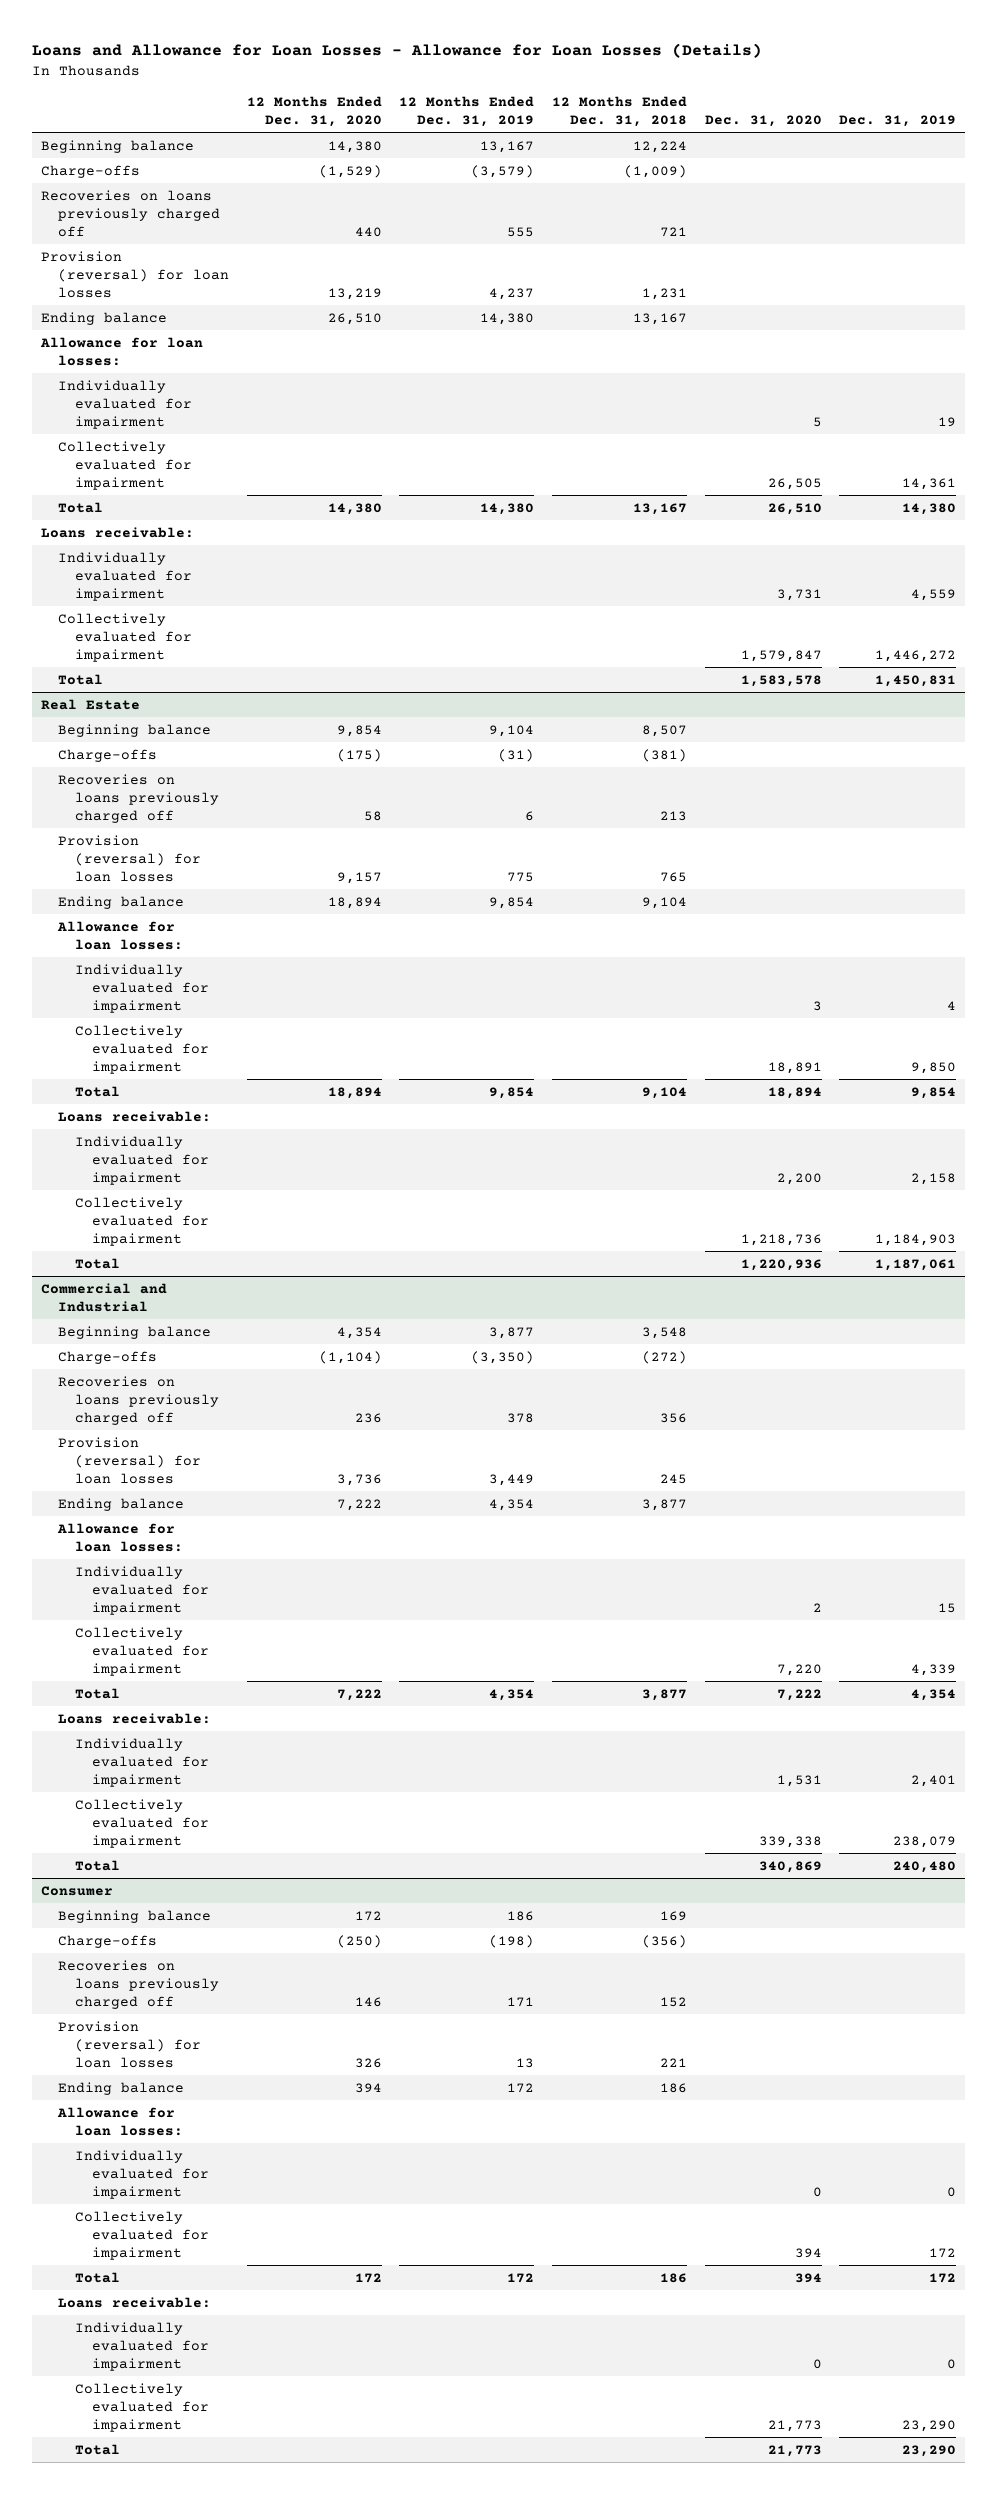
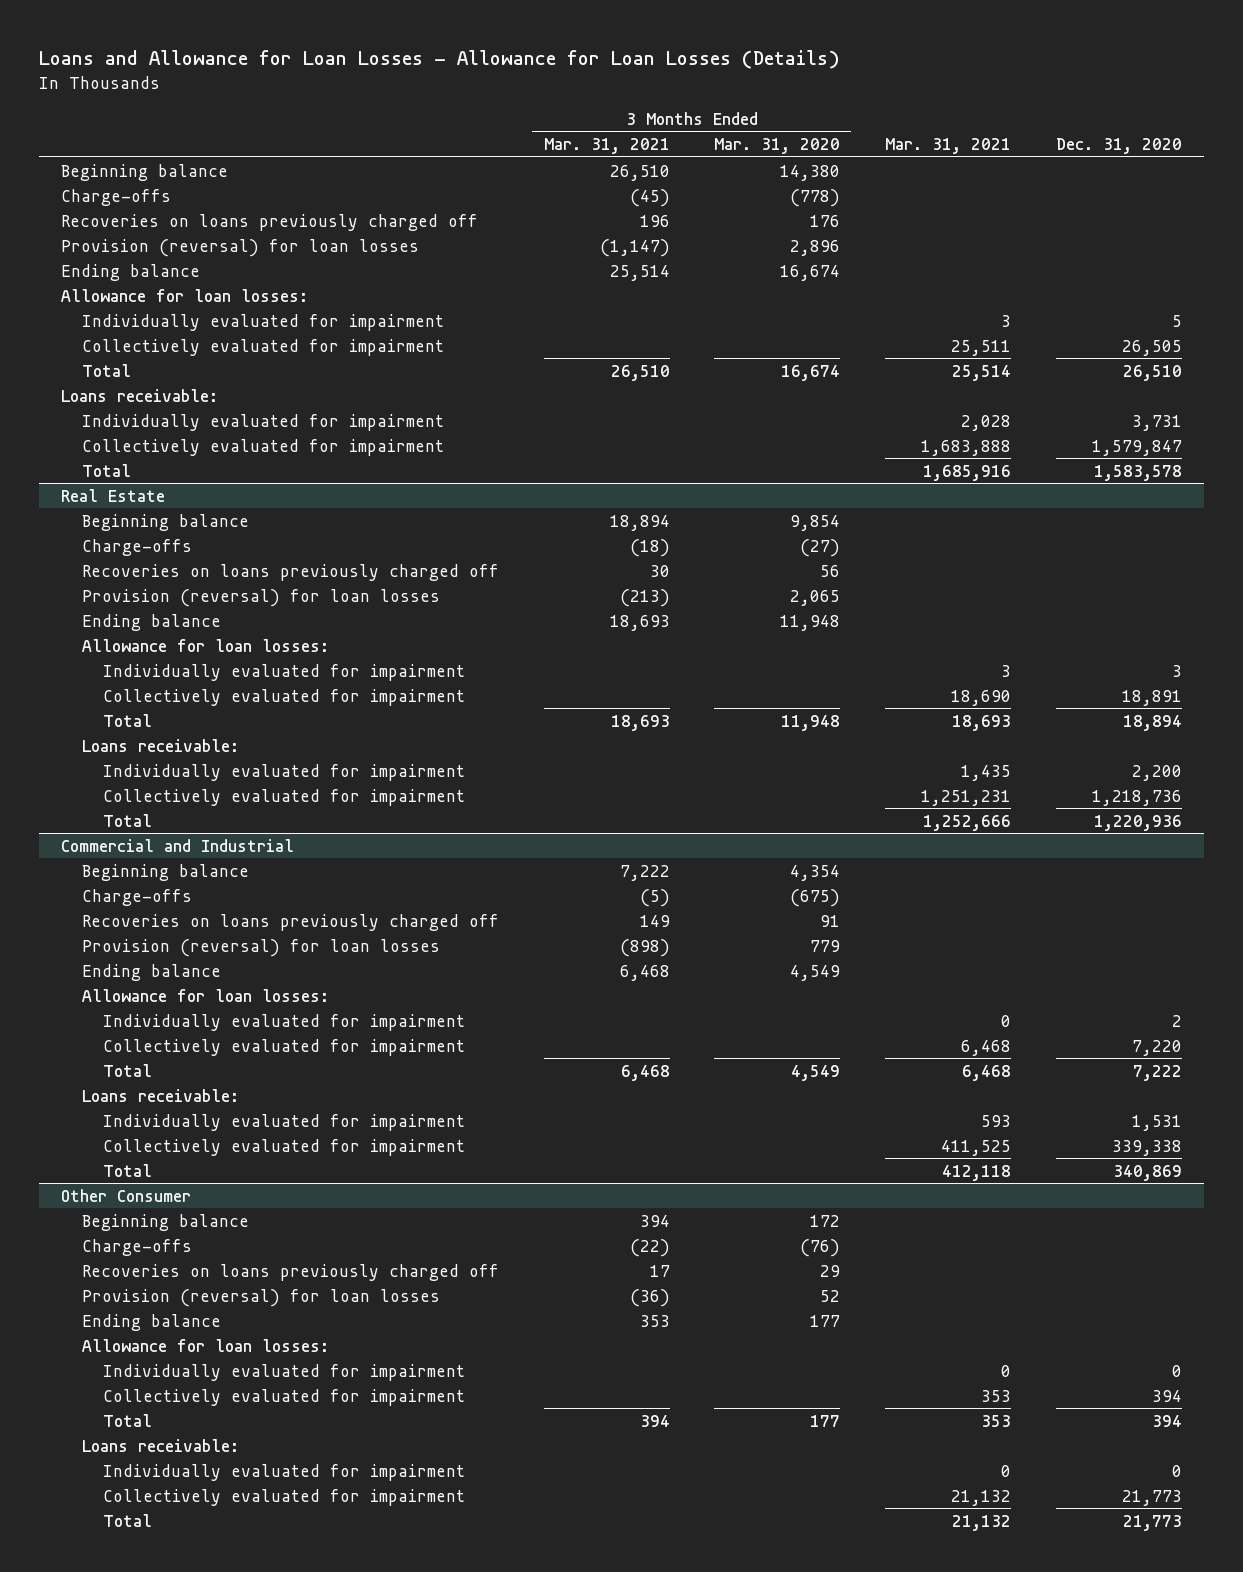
- | 12 Months Ended Dec. 31, 2020 | 12 Months Ended Dec. 31, 2019 | 12 Months Ended Dec. 31, 2018 | Dec. 31, 2020 | Dec. 31, 2019
+ | 3 Months Ended Mar. 31, 2021 | 3 Months Ended Mar. 31, 2020 | Mar. 31, 2021 | Dec. 31, 2020
- Consumer
+ Other Consumer

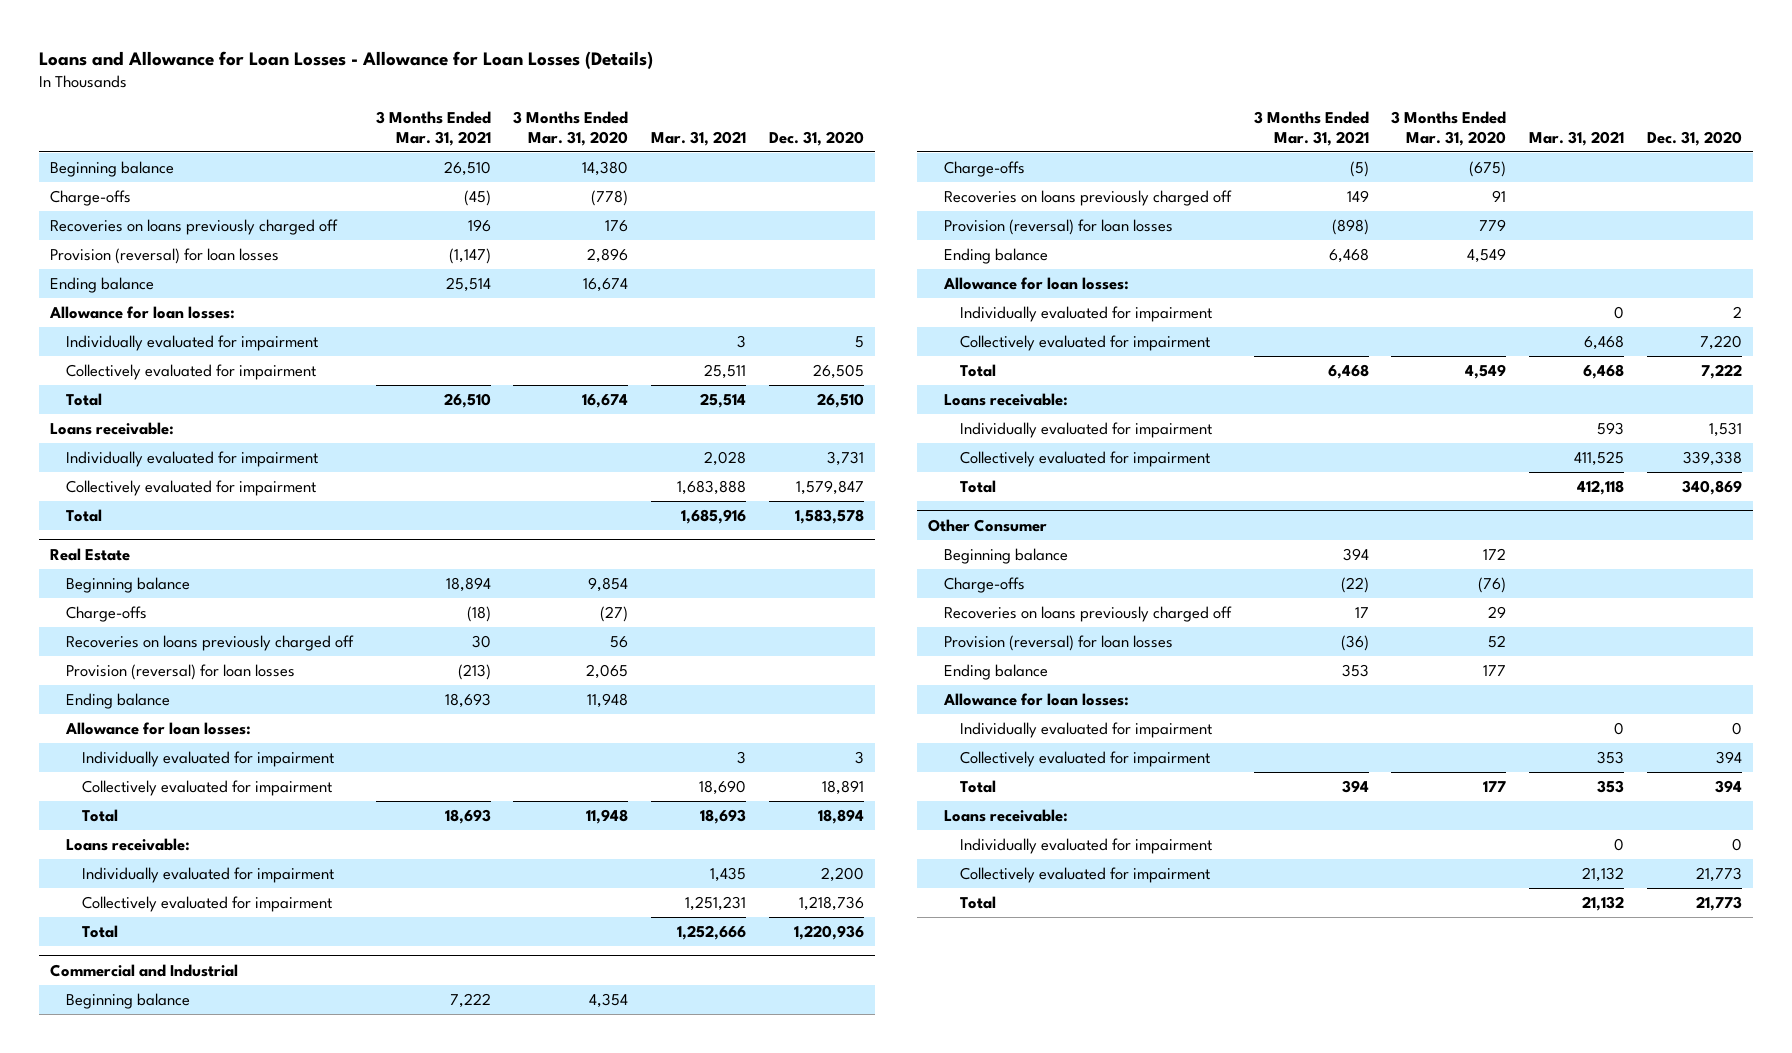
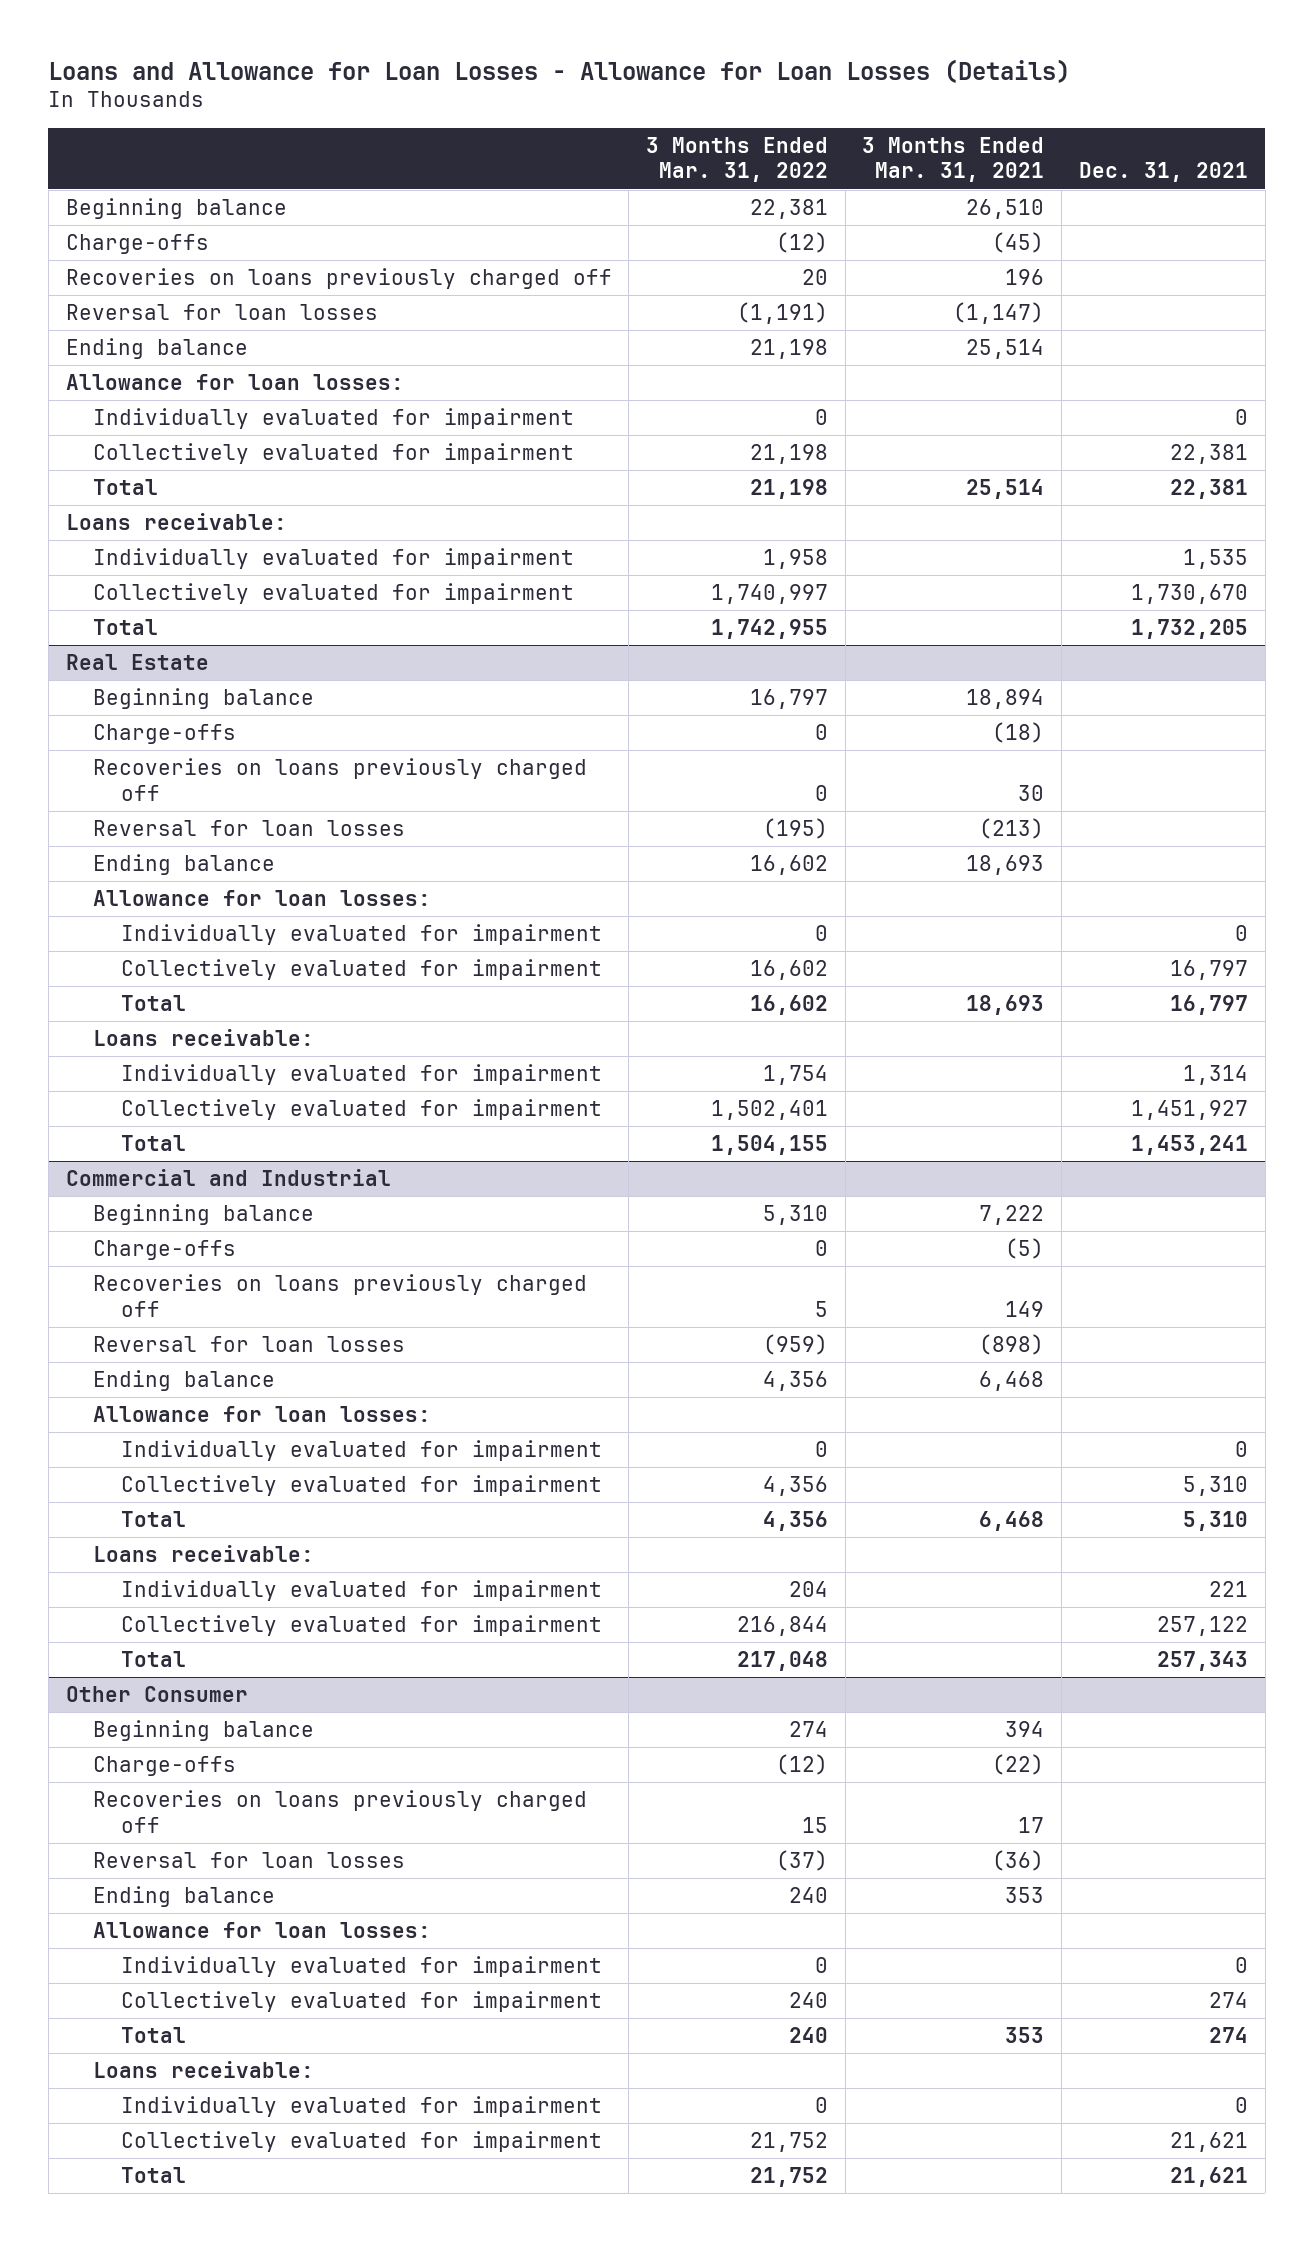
- | 3 Months Ended Mar. 31, 2021 | 3 Months Ended Mar. 31, 2020 | Mar. 31, 2021 | Dec. 31, 2020
+ | 3 Months Ended Mar. 31, 2022 | 3 Months Ended Mar. 31, 2021 | Dec. 31, 2021
- Provision (reversal) for loan losses | (1,147) | 2,896 | |
+ Reversal for loan losses | (1,191) | (1,147) |
- Total | 26,510 | 16,674 | 25,514 | 26,510
+ Total | 21,198 | 25,514 | 22,381
@ Real Estate
- Provision (reversal) for loan losses | (213) | 2,065 | |
+ Reversal for loan losses | (195) | (213) |
@ Commercial and Industrial
- Provision (reversal) for loan losses | (898) | 779 | |
+ Reversal for loan losses | (959) | (898) |
@ Other Consumer
- Provision (reversal) for loan losses | (36) | 52 | |
+ Reversal for loan losses | (37) | (36) |
- Total | 394 | 177 | 353 | 394
+ Total | 240 | 353 | 274

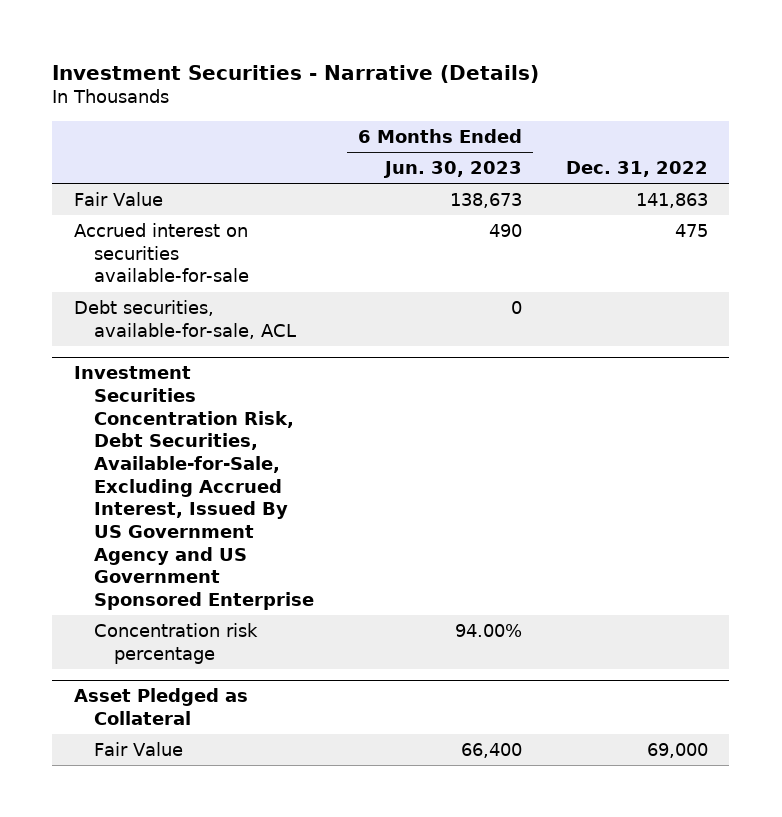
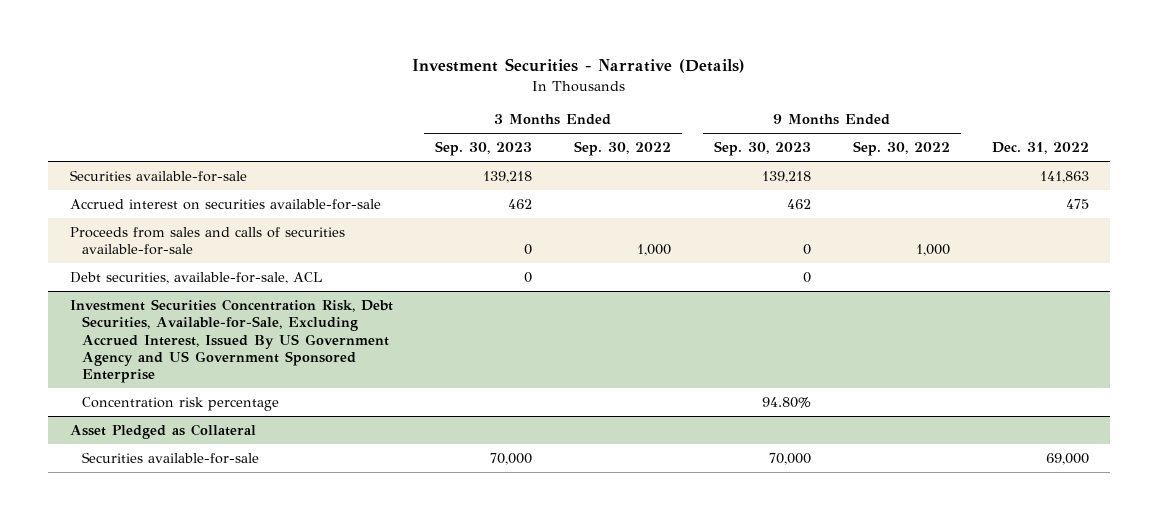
- | 6 Months Ended Jun. 30, 2023 | Dec. 31, 2022
+ | 3 Months Ended Sep. 30, 2023 | 3 Months Ended Sep. 30, 2022 | 9 Months Ended Sep. 30, 2023 | 9 Months Ended Sep. 30, 2022 | Dec. 31, 2022
- Fair Value | 138,673 | 141,863
+ Securities available-for-sale | 139,218 | | 139,218 | | 141,863
+ Proceeds from sales and calls of securities available-for-sale | 0 | 1,000 | 0 | 1,000 |
@ Asset Pledged as Collateral
- Fair Value | 66,400 | 69,000
+ Securities available-for-sale | 70,000 | | 70,000 | | 69,000

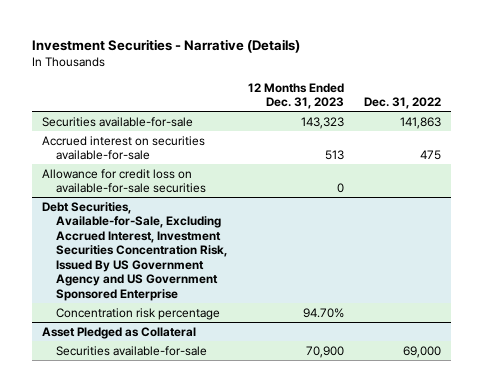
- | 3 Months Ended Sep. 30, 2023 | 3 Months Ended Sep. 30, 2022 | 9 Months Ended Sep. 30, 2023 | 9 Months Ended Sep. 30, 2022 | Dec. 31, 2022
+ | 12 Months Ended Dec. 31, 2023 | Dec. 31, 2022
- Proceeds from sales and calls of securities available-for-sale | 0 | 1,000 | 0 | 1,000 |
- Debt securities, available-for-sale, ACL | 0 | | 0 | |
- Investment Securities Concentration Risk, Debt Securities, Available-for-Sale, Excluding Accrued Interest, Issued By US Government Agency and US Government Sponsored Enterprise
+ Allowance for credit loss on available-for-sale securities | 0 |
+ Debt Securities, Available-for-Sale, Excluding Accrued Interest, Investment Securities Concentration Risk, Issued By US Government Agency and US Government Sponsored Enterprise

